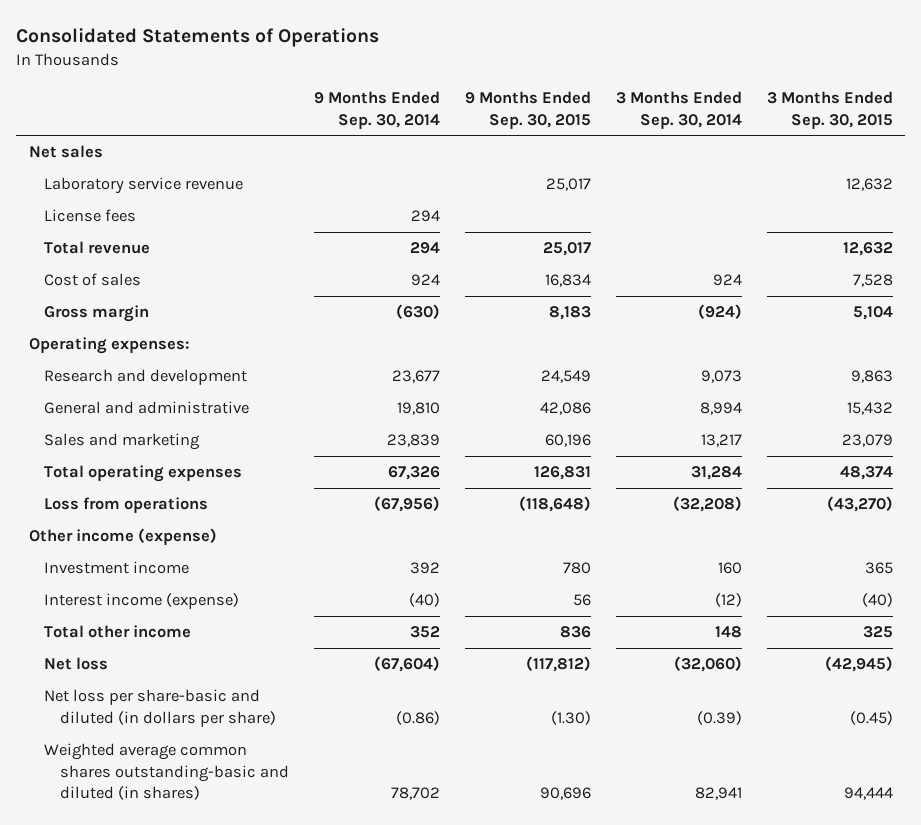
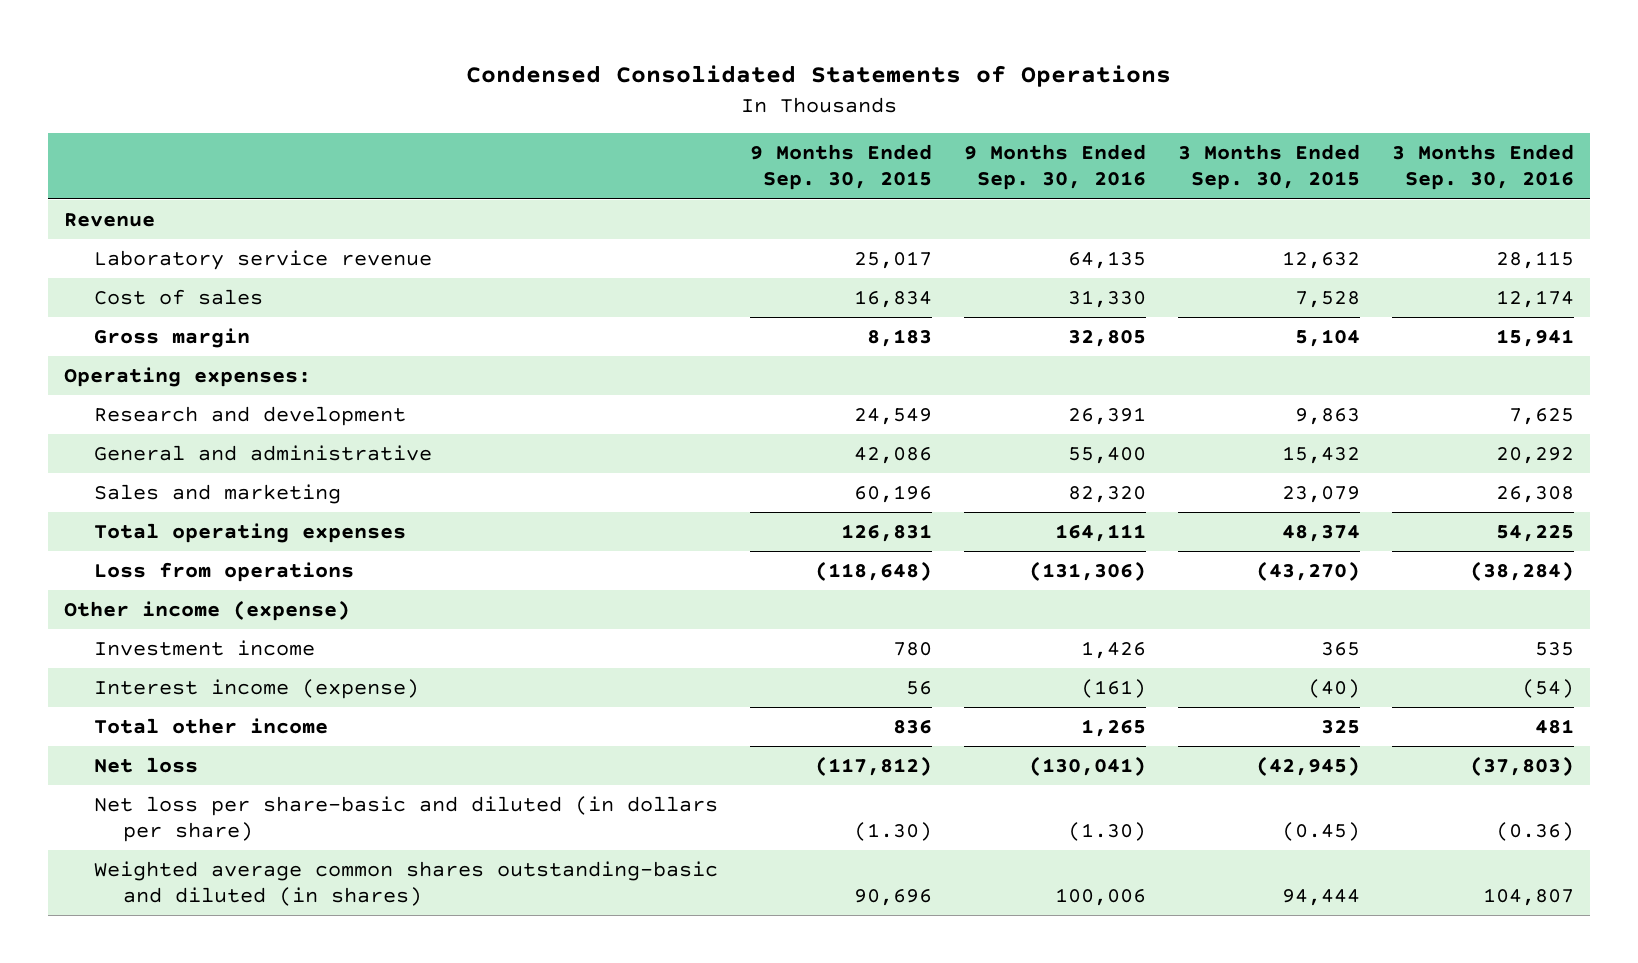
- Consolidated Statements of Operations
+ Condensed Consolidated Statements of Operations
- | 9 Months Ended Sep. 30, 2014 | 9 Months Ended Sep. 30, 2015 | 3 Months Ended Sep. 30, 2014 | 3 Months Ended Sep. 30, 2015
+ | 9 Months Ended Sep. 30, 2015 | 9 Months Ended Sep. 30, 2016 | 3 Months Ended Sep. 30, 2015 | 3 Months Ended Sep. 30, 2016
- Net sales
+ Revenue
- License fees | 294 | | |
- Total revenue | 294 | 25,017 | | 12,632

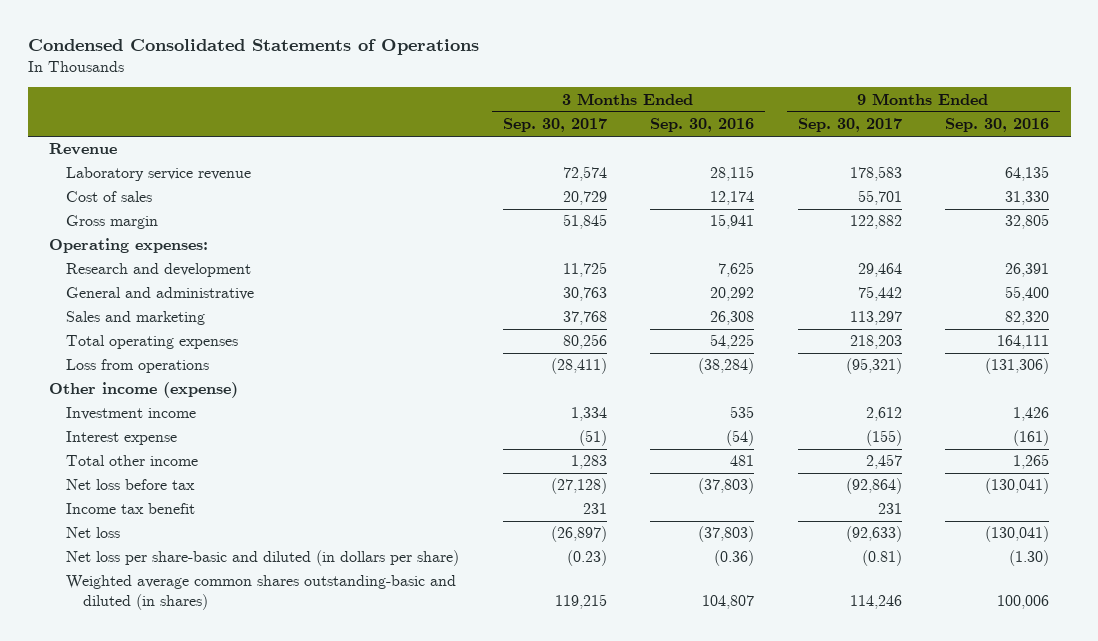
- | 9 Months Ended Sep. 30, 2015 | 9 Months Ended Sep. 30, 2016 | 3 Months Ended Sep. 30, 2015 | 3 Months Ended Sep. 30, 2016
+ | 3 Months Ended Sep. 30, 2017 | 3 Months Ended Sep. 30, 2016 | 9 Months Ended Sep. 30, 2017 | 9 Months Ended Sep. 30, 2016
- Interest income (expense) | 56 | (161) | (40) | (54)
+ Interest expense | (51) | (54) | (155) | (161)
+ Net loss before tax | (27,128) | (37,803) | (92,864) | (130,041)
+ Income tax benefit | 231 | | 231 |

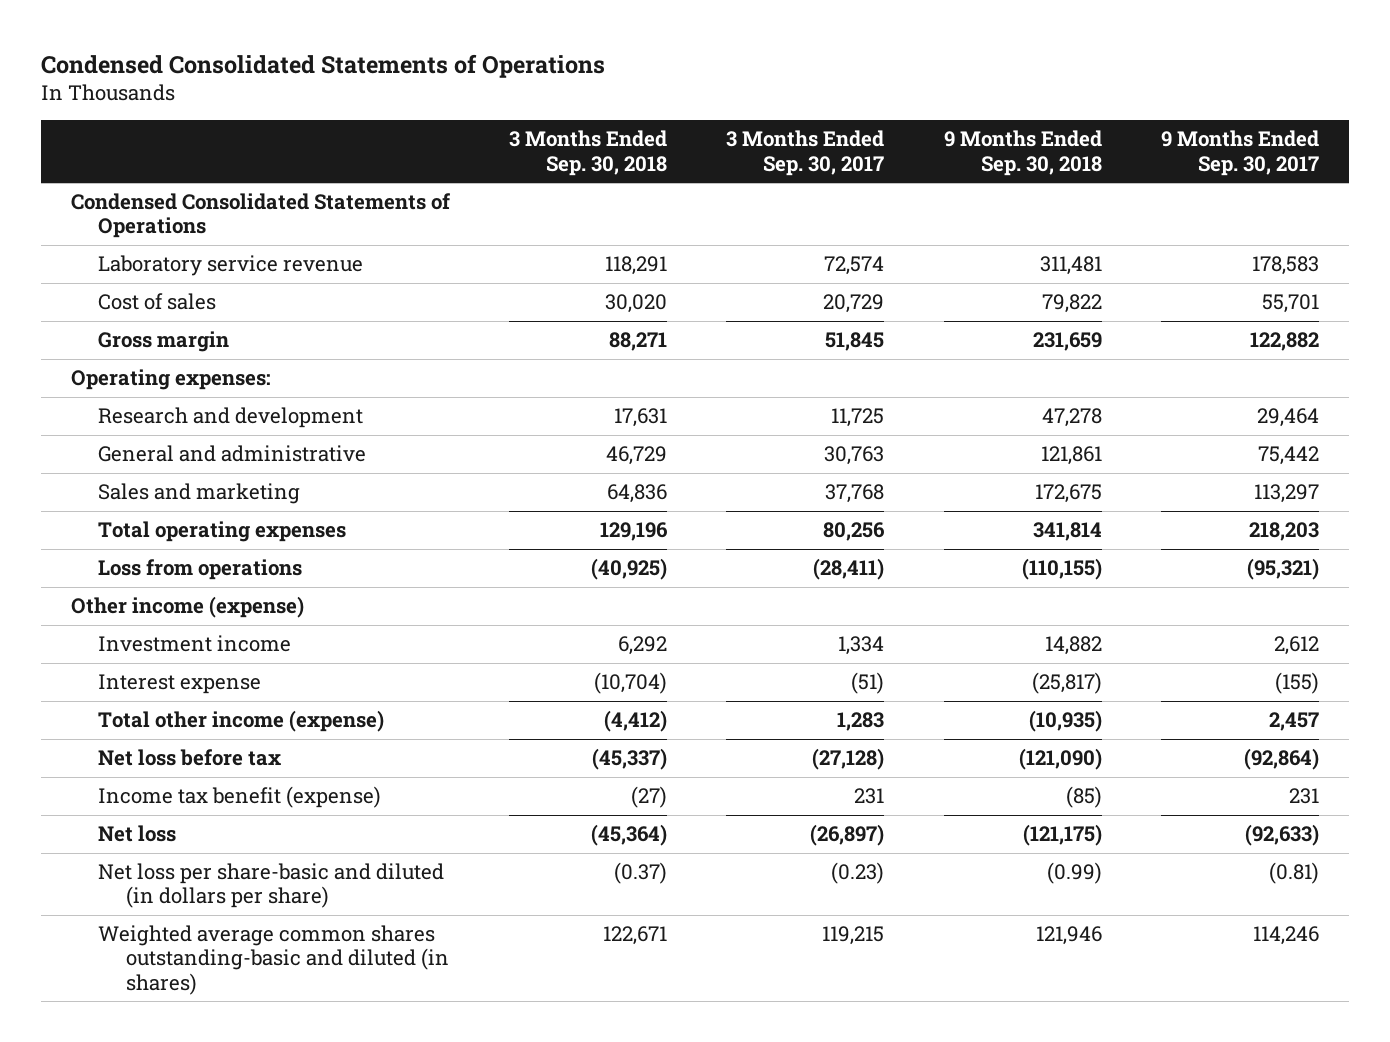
- | 3 Months Ended Sep. 30, 2017 | 3 Months Ended Sep. 30, 2016 | 9 Months Ended Sep. 30, 2017 | 9 Months Ended Sep. 30, 2016
+ | 3 Months Ended Sep. 30, 2018 | 3 Months Ended Sep. 30, 2017 | 9 Months Ended Sep. 30, 2018 | 9 Months Ended Sep. 30, 2017
- Revenue
+ Condensed Consolidated Statements of Operations
- Total other income | 1,283 | 481 | 2,457 | 1,265
+ Total other income (expense) | (4,412) | 1,283 | (10,935) | 2,457
- Income tax benefit | 231 | | 231 |
+ Income tax benefit (expense) | (27) | 231 | (85) | 231

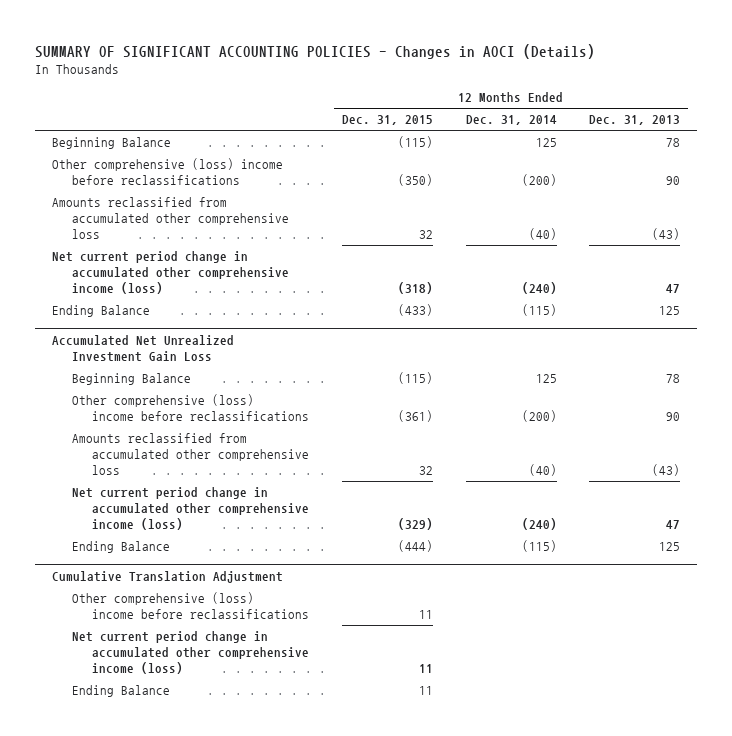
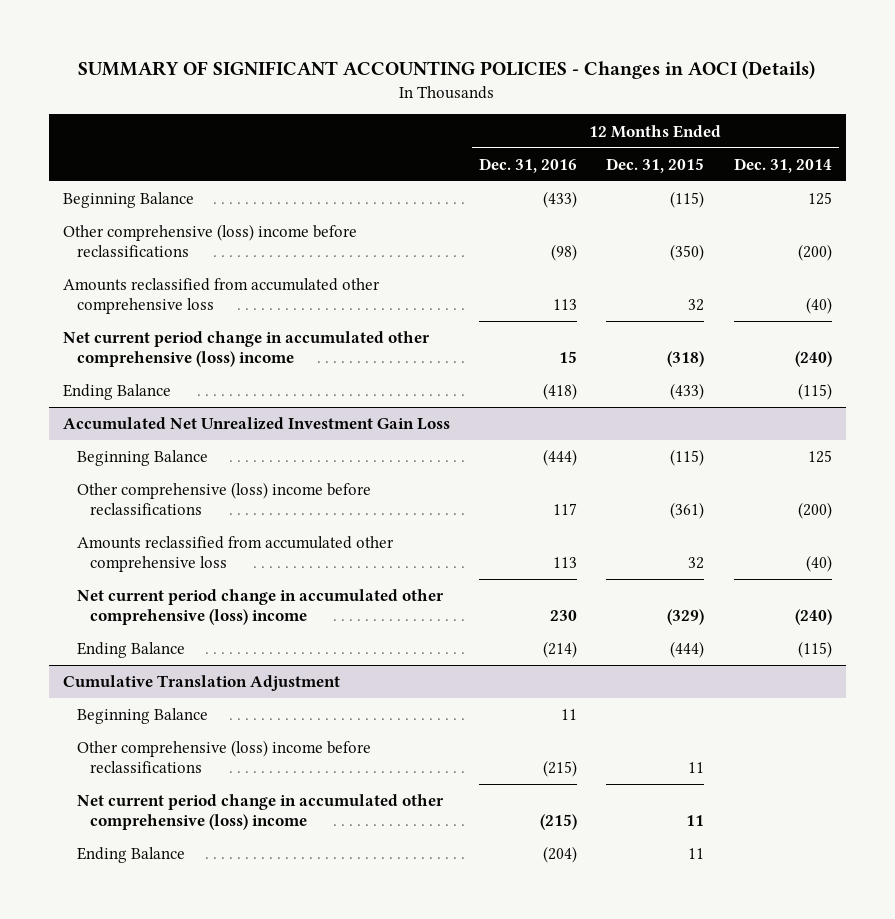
- | 12 Months Ended Dec. 31, 2015 | 12 Months Ended Dec. 31, 2014 | 12 Months Ended Dec. 31, 2013
+ | 12 Months Ended Dec. 31, 2016 | 12 Months Ended Dec. 31, 2015 | 12 Months Ended Dec. 31, 2014
- Net current period change in accumulated other comprehensive income (loss) | (318) | (240) | 47
+ Net current period change in accumulated other comprehensive (loss) income | 15 | (318) | (240)
@ Accumulated Net Unrealized Investment Gain Loss
- Net current period change in accumulated other comprehensive income (loss) | (329) | (240) | 47
+ Net current period change in accumulated other comprehensive (loss) income | 230 | (329) | (240)
@ Cumulative Translation Adjustment
+ Beginning Balance | 11 | |
- Net current period change in accumulated other comprehensive income (loss) | 11 | |
+ Net current period change in accumulated other comprehensive (loss) income | (215) | 11 |

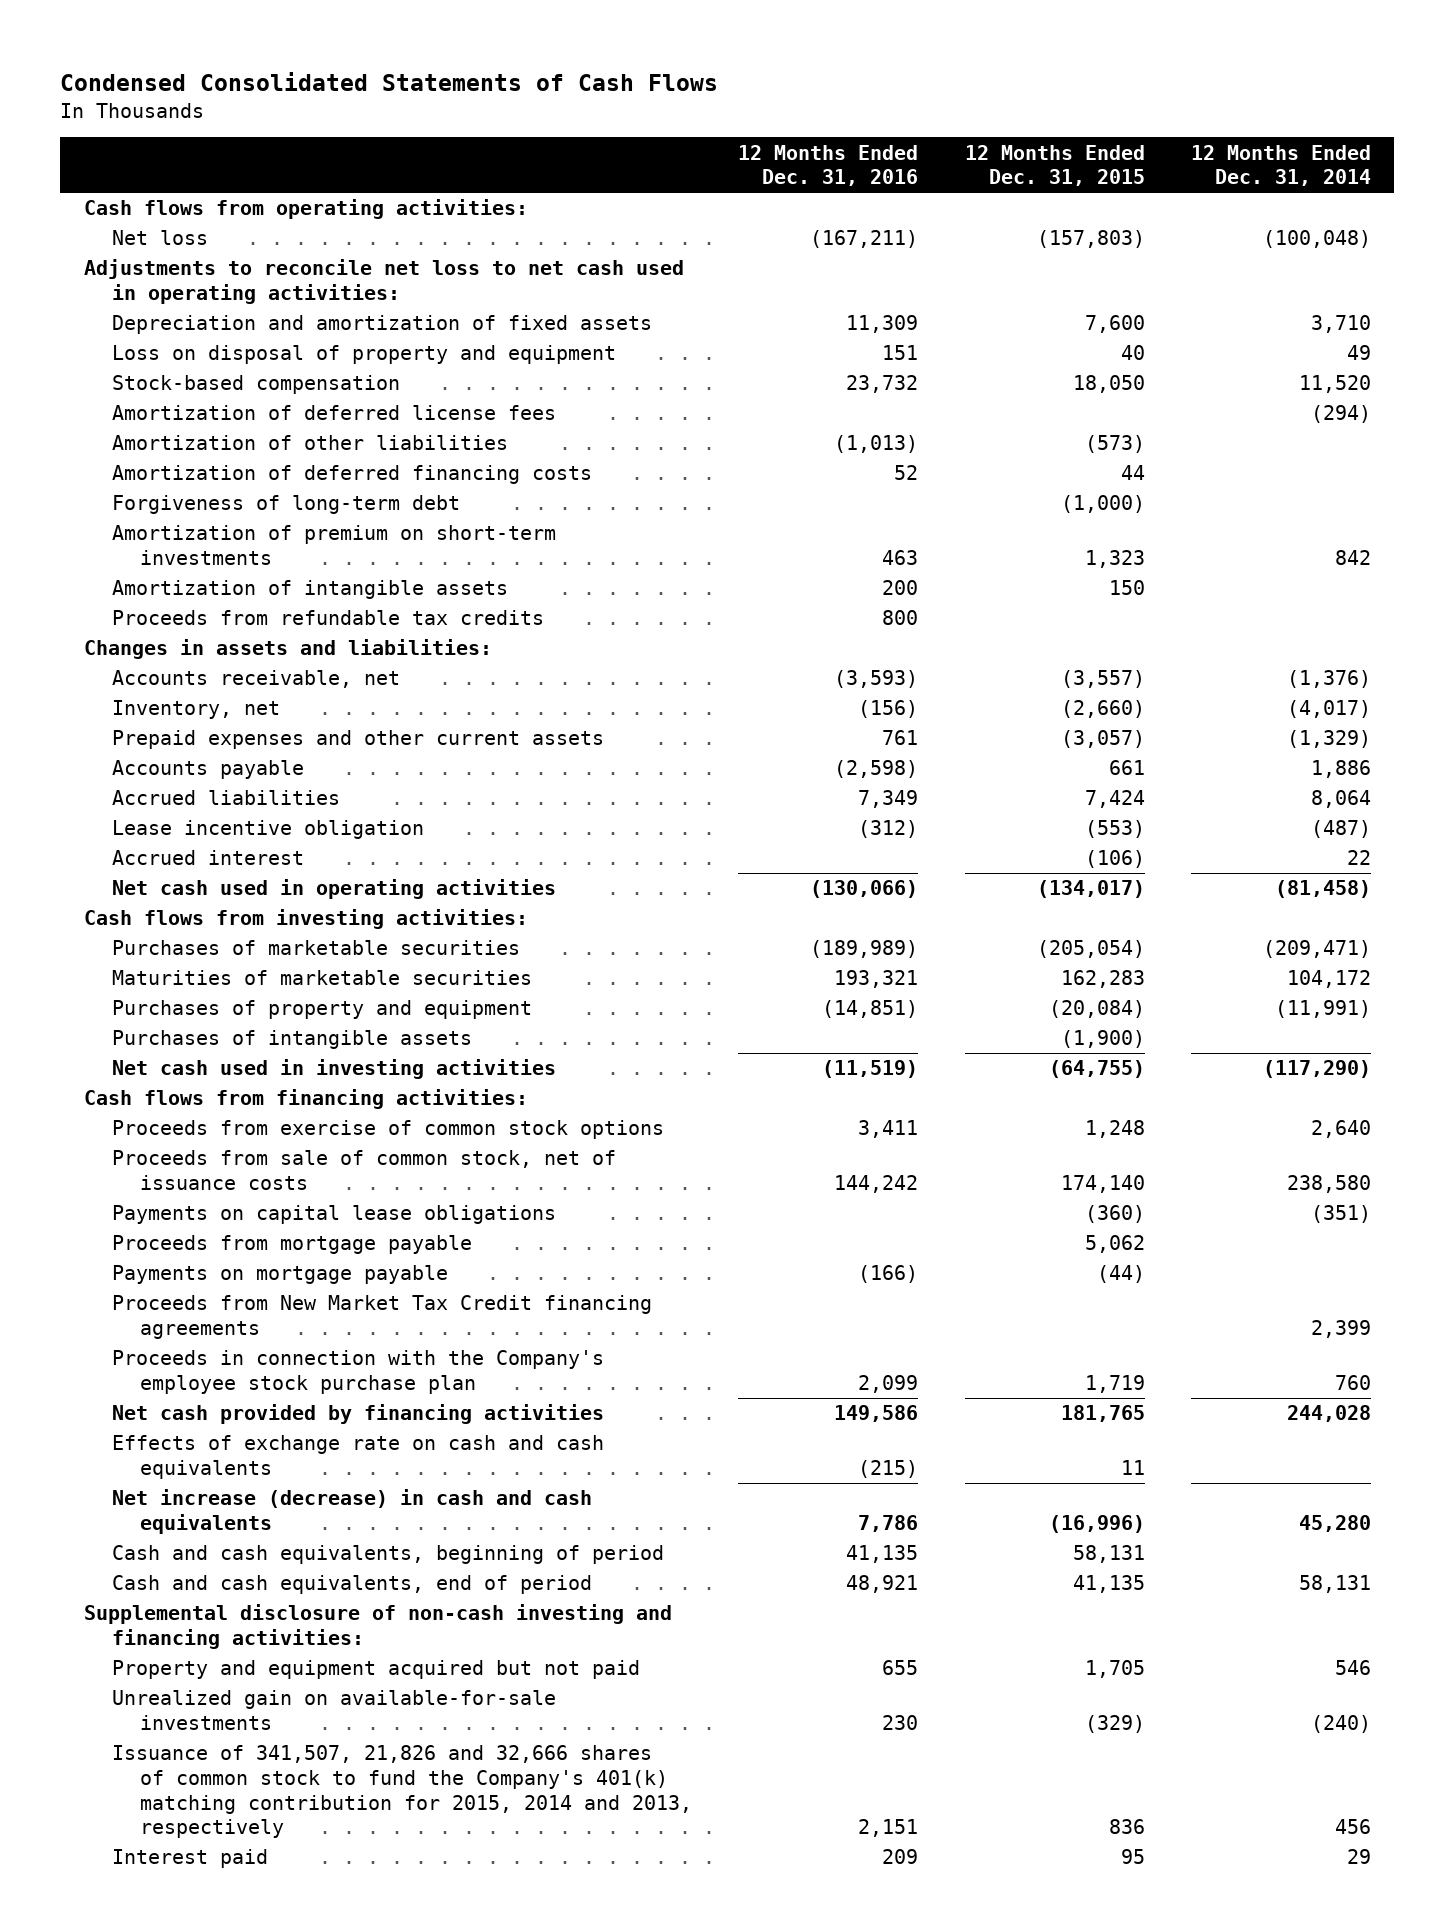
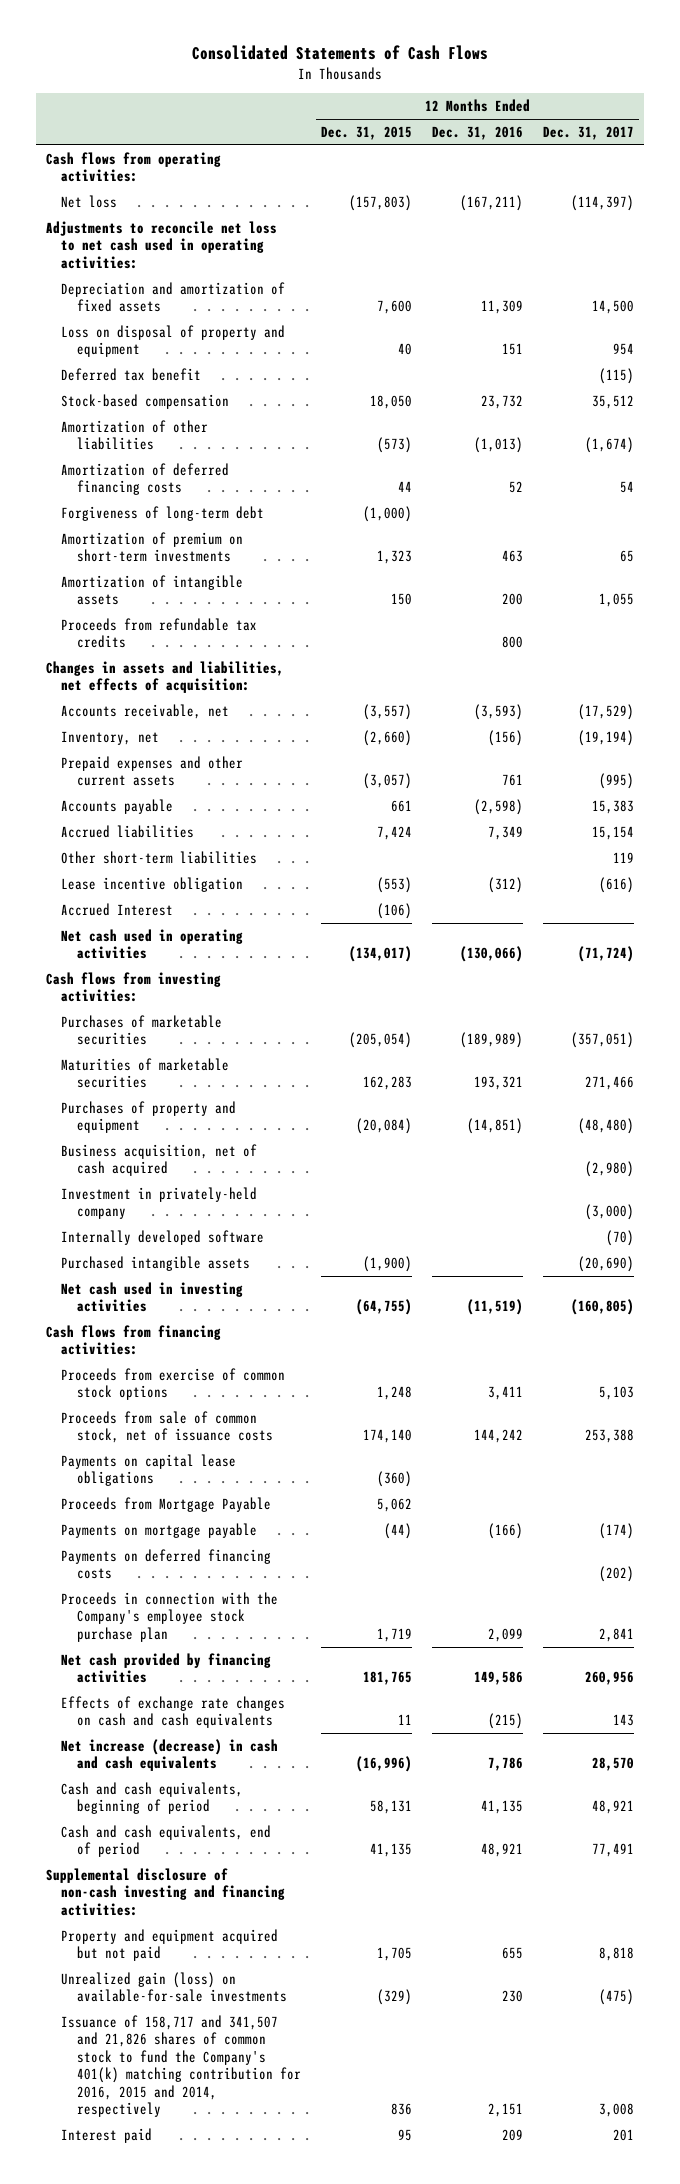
- Condensed Consolidated Statements of Cash Flows
+ Consolidated Statements of Cash Flows
- | 12 Months Ended Dec. 31, 2016 | 12 Months Ended Dec. 31, 2015 | 12 Months Ended Dec. 31, 2014
+ | 12 Months Ended Dec. 31, 2015 | 12 Months Ended Dec. 31, 2016 | 12 Months Ended Dec. 31, 2017
+ Deferred tax benefit | | | (115)
- Amortization of deferred license fees | | | (294)
- Changes in assets and liabilities:
+ Changes in assets and liabilities, net effects of acquisition:
+ Other short-term liabilities | | | 119
- Accrued interest | | (106) | 22
+ Accrued Interest | (106) | |
- Purchases of intangible assets | | (1,900) |
+ Business acquisition, net of cash acquired | | | (2,980)
+ Investment in privately-held company | | | (3,000)
+ Internally developed software | | | (70)
+ Purchased intangible assets | (1,900) | | (20,690)
- Proceeds from mortgage payable | | 5,062 |
+ Proceeds from Mortgage Payable | 5,062 | |
- Proceeds from New Market Tax Credit financing agreements | | | 2,399
+ Payments on deferred financing costs | | | (202)
- Effects of exchange rate on cash and cash equivalents | (215) | 11 |
+ Effects of exchange rate changes on cash and cash equivalents | 11 | (215) | 143
- Unrealized gain on available-for-sale investments | 230 | (329) | (240)
- Issuance of 341,507, 21,826 and 32,666 shares of common stock to fund the Company's 401(k) matching contribution for 2015, 2014 and 2013, respectively | 2,151 | 836 | 456
+ Unrealized gain (loss) on available-for-sale investments | (329) | 230 | (475)
+ Issuance of 158,717 and 341,507 and 21,826 shares of common stock to fund the Company's 401(k) matching contribution for 2016, 2015 and 2014, respectively | 836 | 2,151 | 3,008

